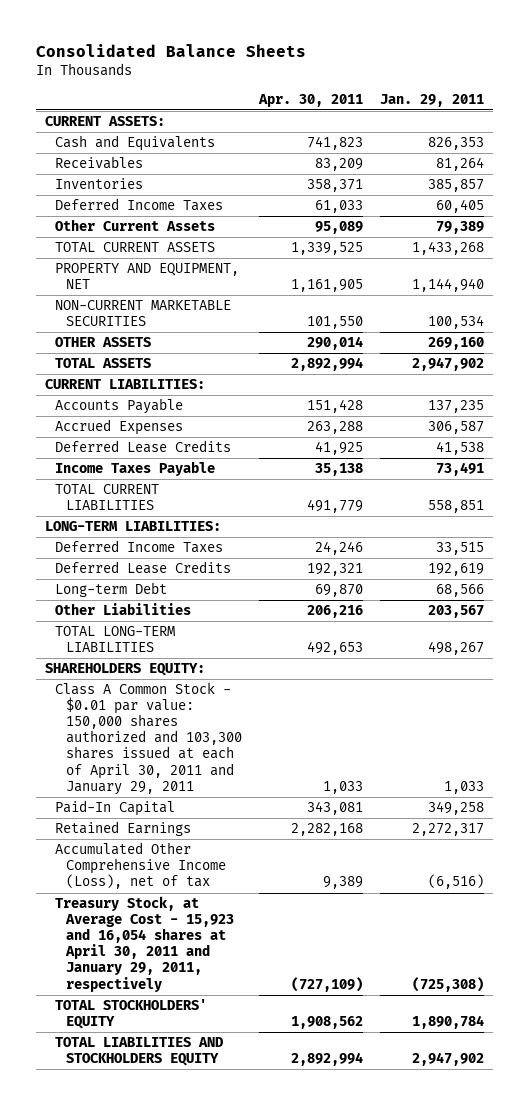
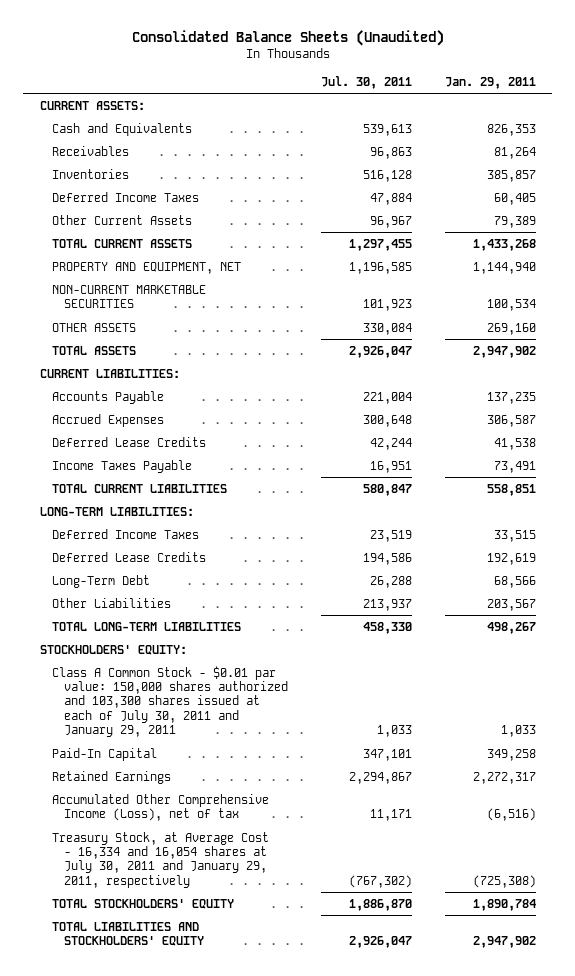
- Consolidated Balance Sheets
+ Consolidated Balance Sheets (Unaudited)
- | Apr. 30, 2011 | Jan. 29, 2011
+ | Jul. 30, 2011 | Jan. 29, 2011
- Long-term Debt | 69,870 | 68,566
+ Long-Term Debt | 26,288 | 68,566
- SHAREHOLDERS EQUITY:
- Class A Common Stock - $0.01 par value: 150,000 shares authorized and 103,300 shares issued at each of April 30, 2011 and January 29, 2011 | 1,033 | 1,033
+ STOCKHOLDERS' EQUITY:
+ Class A Common Stock - $0.01 par value: 150,000 shares authorized and 103,300 shares issued at each of July 30, 2011 and January 29, 2011 | 1,033 | 1,033
- Treasury Stock, at Average Cost - 15,923 and 16,054 shares at April 30, 2011 and January 29, 2011, respectively | (727,109) | (725,308)
+ Treasury Stock, at Average Cost - 16,334 and 16,054 shares at July 30, 2011 and January 29, 2011, respectively | (767,302) | (725,308)
- TOTAL LIABILITIES AND STOCKHOLDERS EQUITY | 2,892,994 | 2,947,902
+ TOTAL LIABILITIES AND STOCKHOLDERS' EQUITY | 2,926,047 | 2,947,902

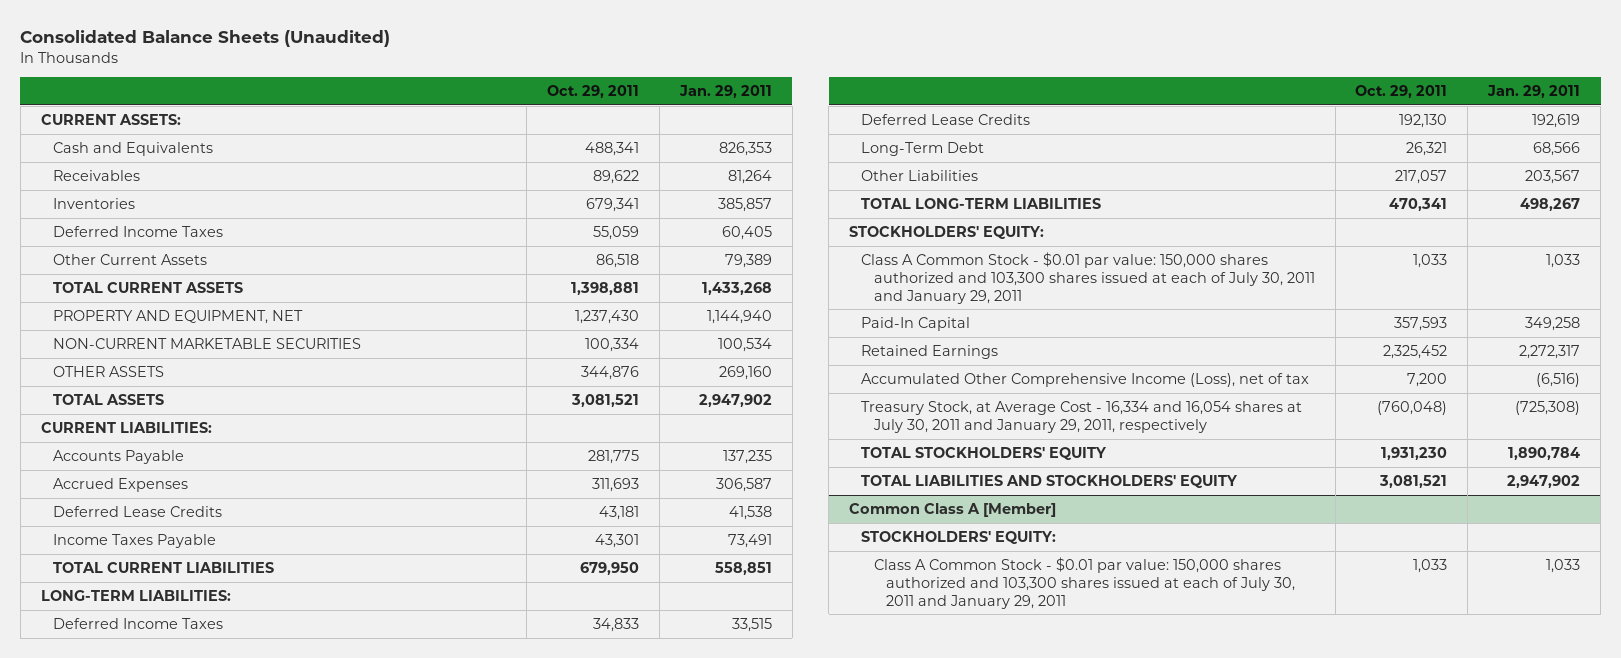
- | Jul. 30, 2011 | Jan. 29, 2011
+ | Oct. 29, 2011 | Jan. 29, 2011
+ Common Class A [Member]
+ STOCKHOLDERS' EQUITY:
+ Class A Common Stock - $0.01 par value: 150,000 shares authorized and 103,300 shares issued at each of July 30, 2011 and January 29, 2011 | 1,033 | 1,033

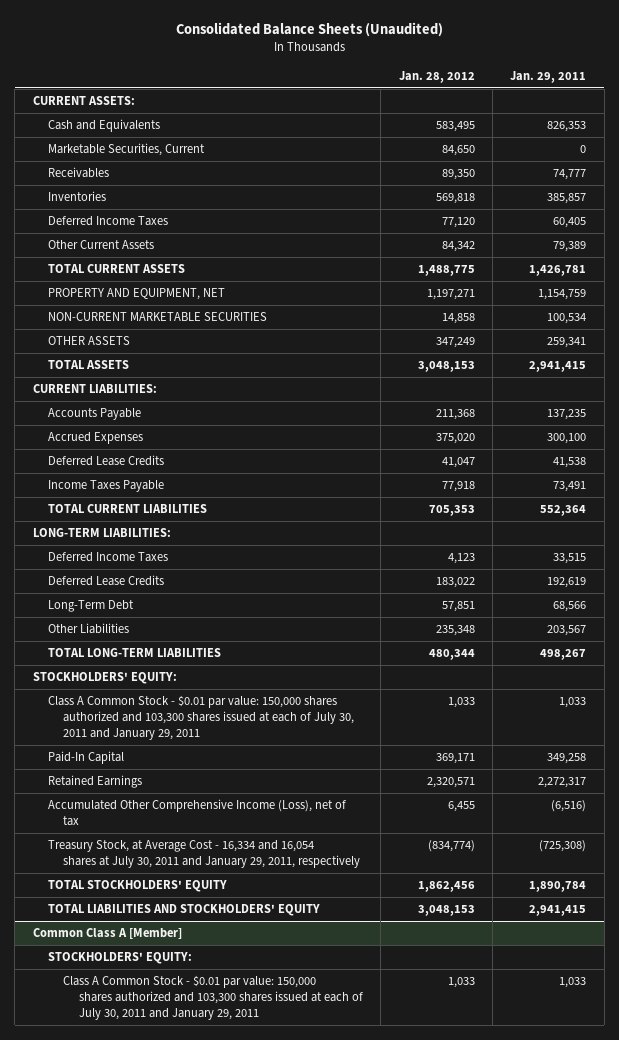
- | Oct. 29, 2011 | Jan. 29, 2011
+ | Jan. 28, 2012 | Jan. 29, 2011
- Receivables | 89,622 | 81,264
+ Marketable Securities, Current | 84,650 | 0
+ Receivables | 89,350 | 74,777
- TOTAL CURRENT ASSETS | 1,398,881 | 1,433,268
- PROPERTY AND EQUIPMENT, NET | 1,237,430 | 1,144,940
+ TOTAL CURRENT ASSETS | 1,488,775 | 1,426,781
+ PROPERTY AND EQUIPMENT, NET | 1,197,271 | 1,154,759
- OTHER ASSETS | 344,876 | 269,160
- TOTAL ASSETS | 3,081,521 | 2,947,902
+ OTHER ASSETS | 347,249 | 259,341
+ TOTAL ASSETS | 3,048,153 | 2,941,415
- Accrued Expenses | 311,693 | 306,587
+ Accrued Expenses | 375,020 | 300,100
- TOTAL CURRENT LIABILITIES | 679,950 | 558,851
+ TOTAL CURRENT LIABILITIES | 705,353 | 552,364
- TOTAL LIABILITIES AND STOCKHOLDERS' EQUITY | 3,081,521 | 2,947,902
+ TOTAL LIABILITIES AND STOCKHOLDERS' EQUITY | 3,048,153 | 2,941,415

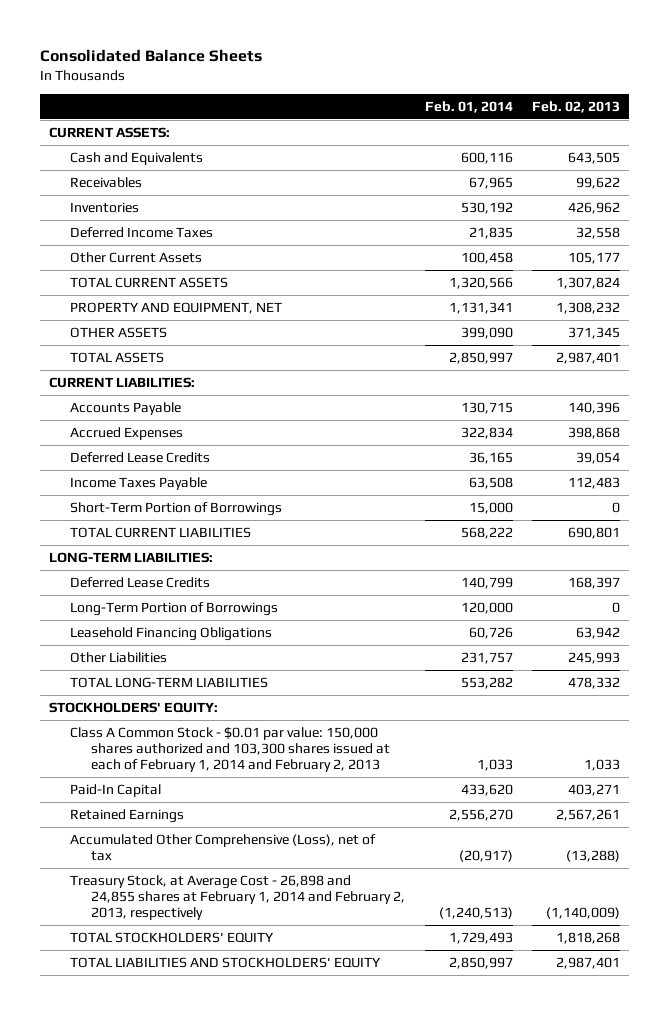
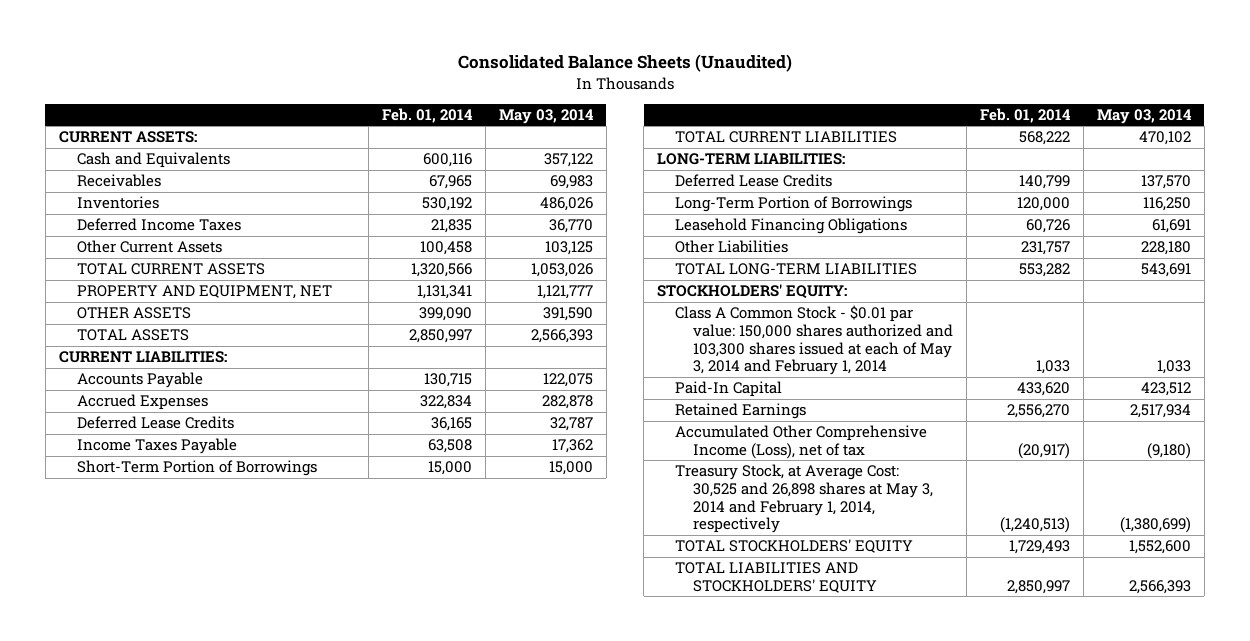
- Consolidated Balance Sheets
+ Consolidated Balance Sheets (Unaudited)
- | Feb. 01, 2014 | Feb. 02, 2013
+ | Feb. 01, 2014 | May 03, 2014
- Class A Common Stock - $0.01 par value: 150,000 shares authorized and 103,300 shares issued at each of February 1, 2014 and February 2, 2013 | 1,033 | 1,033
+ Class A Common Stock - $0.01 par value: 150,000 shares authorized and 103,300 shares issued at each of May 3, 2014 and February 1, 2014 | 1,033 | 1,033
- Accumulated Other Comprehensive (Loss), net of tax | (20,917) | (13,288)
- Treasury Stock, at Average Cost - 26,898 and 24,855 shares at February 1, 2014 and February 2, 2013, respectively | (1,240,513) | (1,140,009)
+ Accumulated Other Comprehensive Income (Loss), net of tax | (20,917) | (9,180)
+ Treasury Stock, at Average Cost: 30,525 and 26,898 shares at May 3, 2014 and February 1, 2014, respectively | (1,240,513) | (1,380,699)

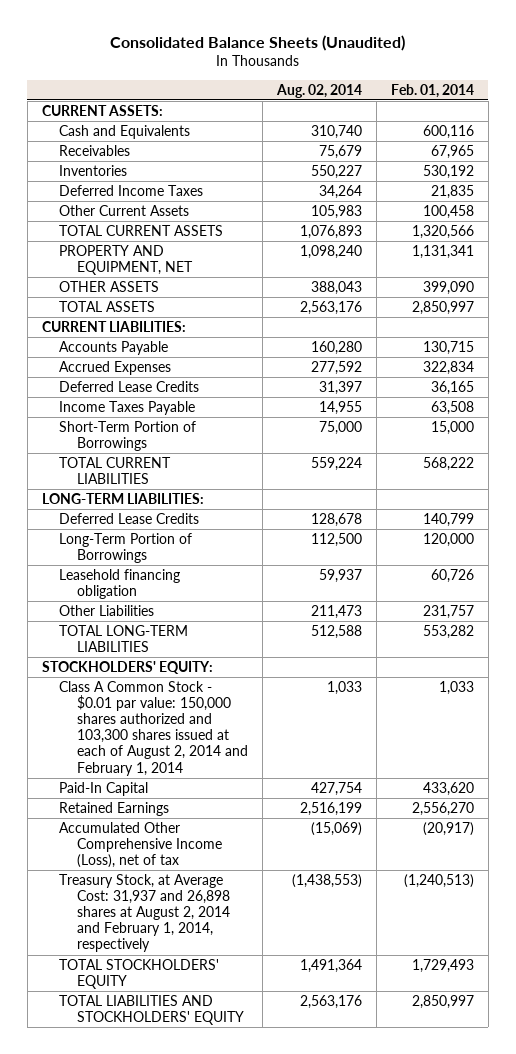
- | Feb. 01, 2014 | May 03, 2014
+ | Aug. 02, 2014 | Feb. 01, 2014
- Leasehold Financing Obligations | 60,726 | 61,691
+ Leasehold financing obligation | 59,937 | 60,726
- Class A Common Stock - $0.01 par value: 150,000 shares authorized and 103,300 shares issued at each of May 3, 2014 and February 1, 2014 | 1,033 | 1,033
+ Class A Common Stock - $0.01 par value: 150,000 shares authorized and 103,300 shares issued at each of August 2, 2014 and February 1, 2014 | 1,033 | 1,033
- Treasury Stock, at Average Cost: 30,525 and 26,898 shares at May 3, 2014 and February 1, 2014, respectively | (1,240,513) | (1,380,699)
+ Treasury Stock, at Average Cost: 31,937 and 26,898 shares at August 2, 2014 and February 1, 2014, respectively | (1,438,553) | (1,240,513)

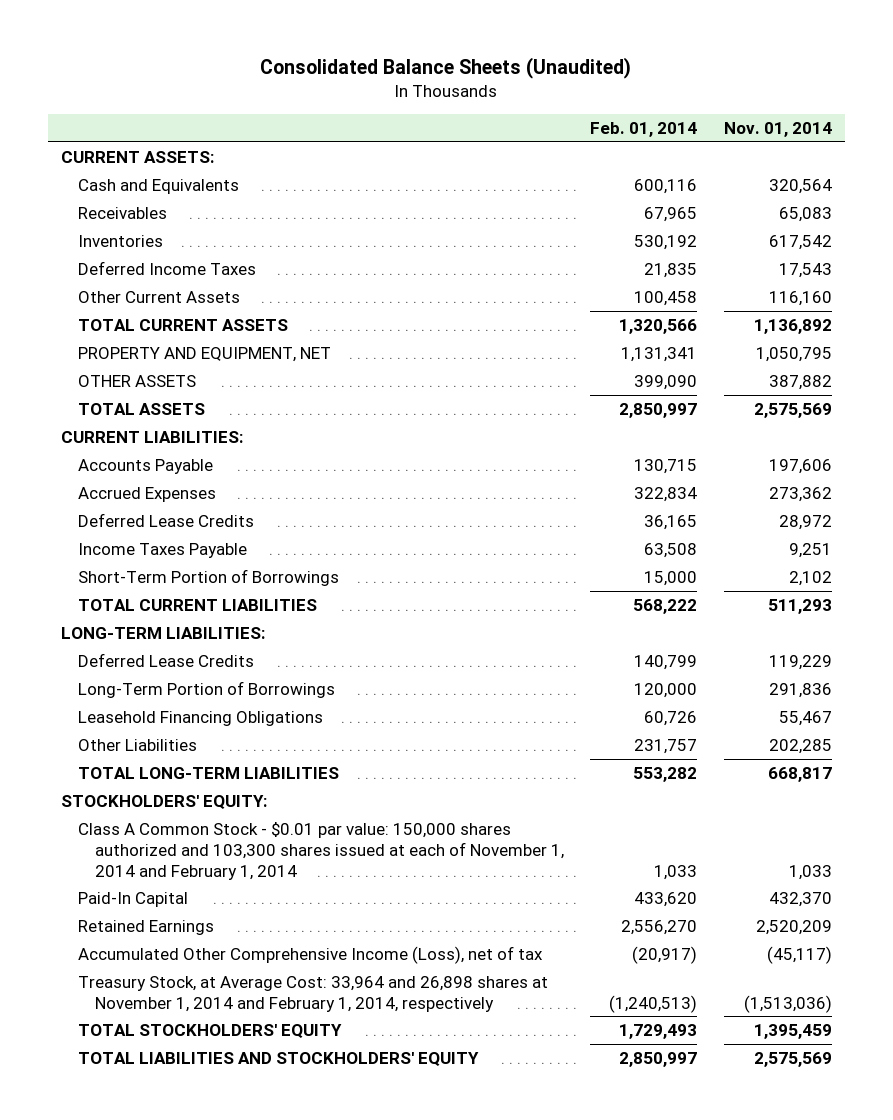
- | Aug. 02, 2014 | Feb. 01, 2014
+ | Feb. 01, 2014 | Nov. 01, 2014
- Leasehold financing obligation | 59,937 | 60,726
+ Leasehold Financing Obligations | 60,726 | 55,467
- Class A Common Stock - $0.01 par value: 150,000 shares authorized and 103,300 shares issued at each of August 2, 2014 and February 1, 2014 | 1,033 | 1,033
+ Class A Common Stock - $0.01 par value: 150,000 shares authorized and 103,300 shares issued at each of November 1, 2014 and February 1, 2014 | 1,033 | 1,033
- Treasury Stock, at Average Cost: 31,937 and 26,898 shares at August 2, 2014 and February 1, 2014, respectively | (1,438,553) | (1,240,513)
+ Treasury Stock, at Average Cost: 33,964 and 26,898 shares at November 1, 2014 and February 1, 2014, respectively | (1,240,513) | (1,513,036)

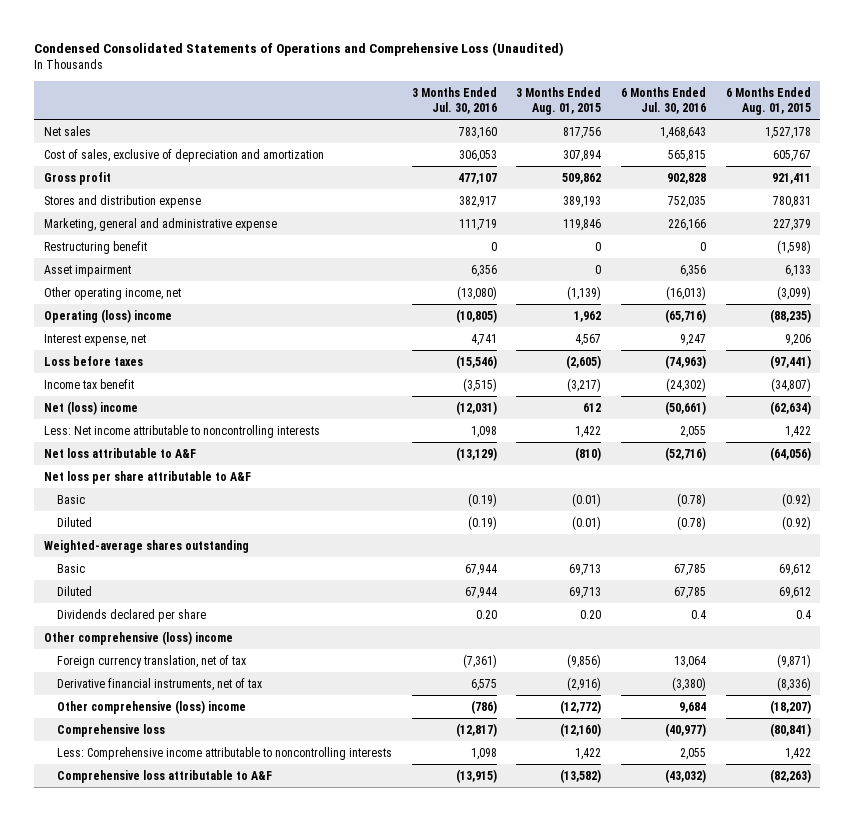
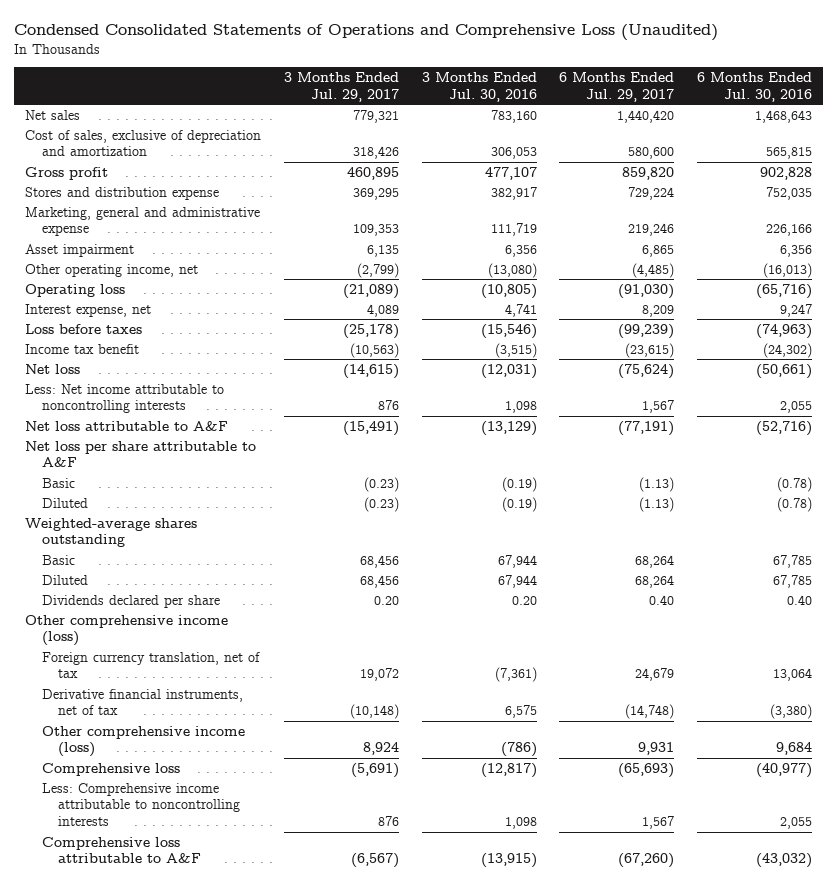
- | 3 Months Ended Jul. 30, 2016 | 3 Months Ended Aug. 01, 2015 | 6 Months Ended Jul. 30, 2016 | 6 Months Ended Aug. 01, 2015
+ | 3 Months Ended Jul. 29, 2017 | 3 Months Ended Jul. 30, 2016 | 6 Months Ended Jul. 29, 2017 | 6 Months Ended Jul. 30, 2016
- Restructuring benefit | 0 | 0 | 0 | (1,598)
- Operating (loss) income | (10,805) | 1,962 | (65,716) | (88,235)
+ Operating loss | (21,089) | (10,805) | (91,030) | (65,716)
- Net (loss) income | (12,031) | 612 | (50,661) | (62,634)
+ Net loss | (14,615) | (12,031) | (75,624) | (50,661)
- Dividends declared per share | 0.20 | 0.20 | 0.4 | 0.4
- Other comprehensive (loss) income
+ Dividends declared per share | 0.20 | 0.20 | 0.40 | 0.40
+ Other comprehensive income (loss)
- Other comprehensive (loss) income | (786) | (12,772) | 9,684 | (18,207)
+ Other comprehensive income (loss) | 8,924 | (786) | 9,931 | 9,684

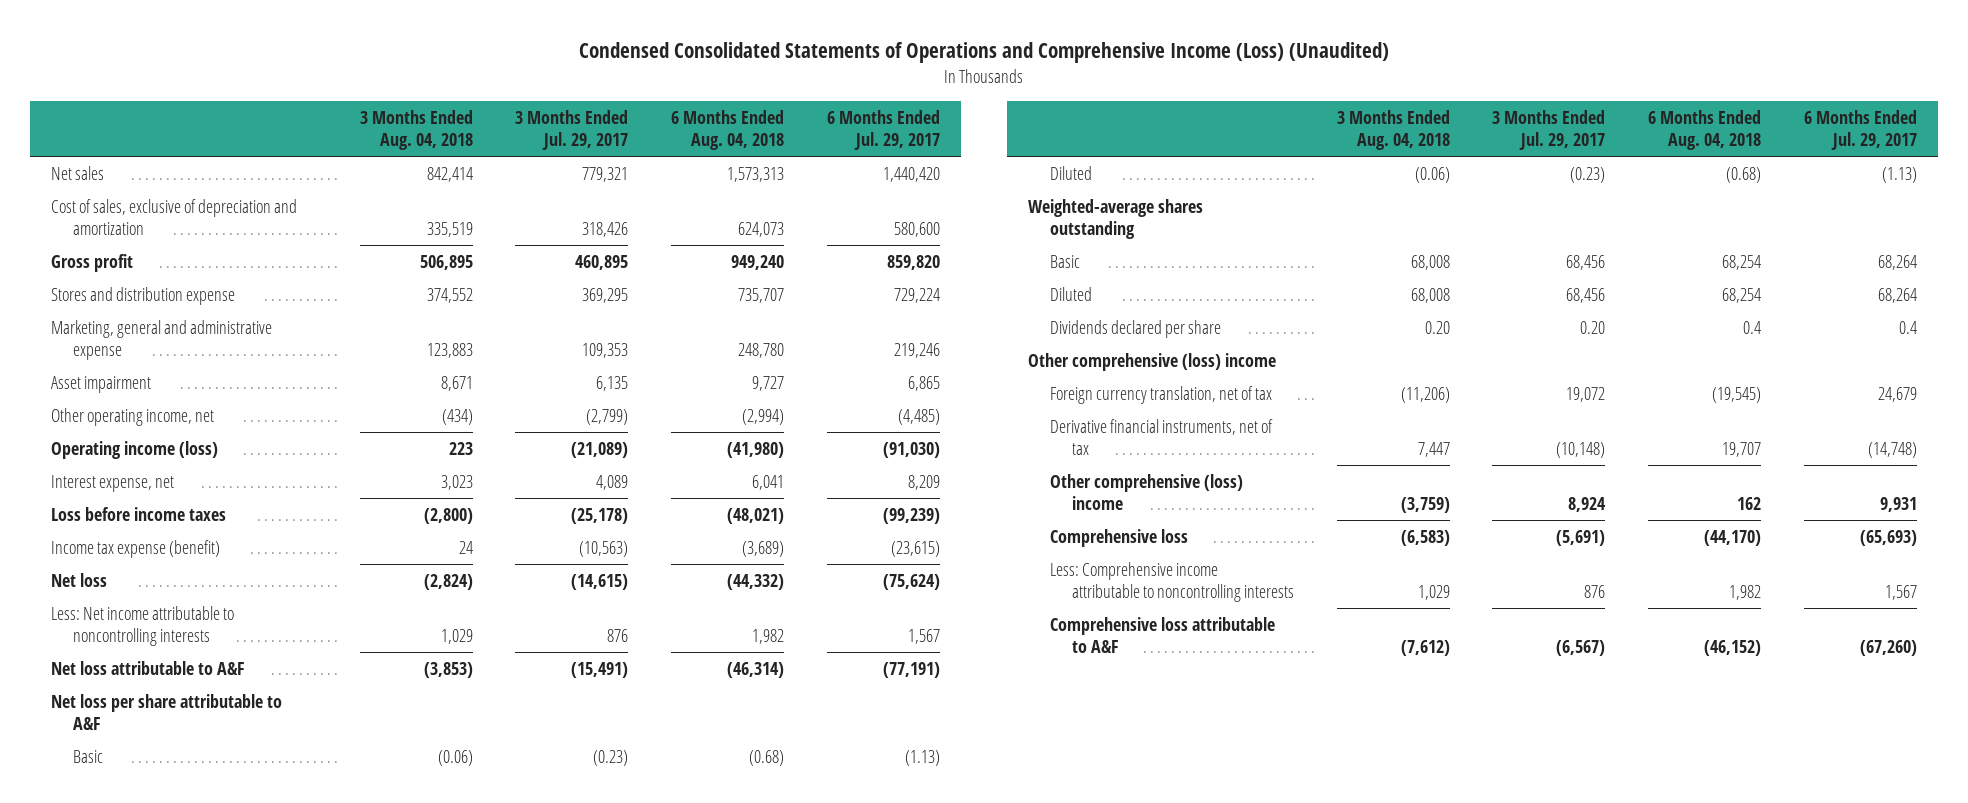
- Condensed Consolidated Statements of Operations and Comprehensive Loss (Unaudited)
+ Condensed Consolidated Statements of Operations and Comprehensive Income (Loss) (Unaudited)
- | 3 Months Ended Jul. 29, 2017 | 3 Months Ended Jul. 30, 2016 | 6 Months Ended Jul. 29, 2017 | 6 Months Ended Jul. 30, 2016
+ | 3 Months Ended Aug. 04, 2018 | 3 Months Ended Jul. 29, 2017 | 6 Months Ended Aug. 04, 2018 | 6 Months Ended Jul. 29, 2017
- Operating loss | (21,089) | (10,805) | (91,030) | (65,716)
+ Operating income (loss) | 223 | (21,089) | (41,980) | (91,030)
- Loss before taxes | (25,178) | (15,546) | (99,239) | (74,963)
- Income tax benefit | (10,563) | (3,515) | (23,615) | (24,302)
+ Loss before income taxes | (2,800) | (25,178) | (48,021) | (99,239)
+ Income tax expense (benefit) | 24 | (10,563) | (3,689) | (23,615)
- Dividends declared per share | 0.20 | 0.20 | 0.40 | 0.40
- Other comprehensive income (loss)
+ Dividends declared per share | 0.20 | 0.20 | 0.4 | 0.4
+ Other comprehensive (loss) income
- Other comprehensive income (loss) | 8,924 | (786) | 9,931 | 9,684
+ Other comprehensive (loss) income | (3,759) | 8,924 | 162 | 9,931

